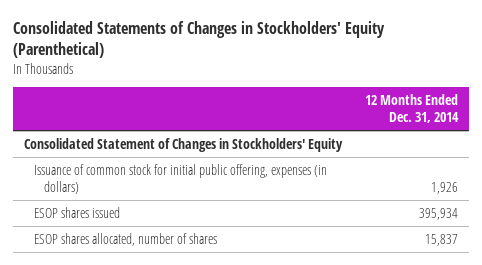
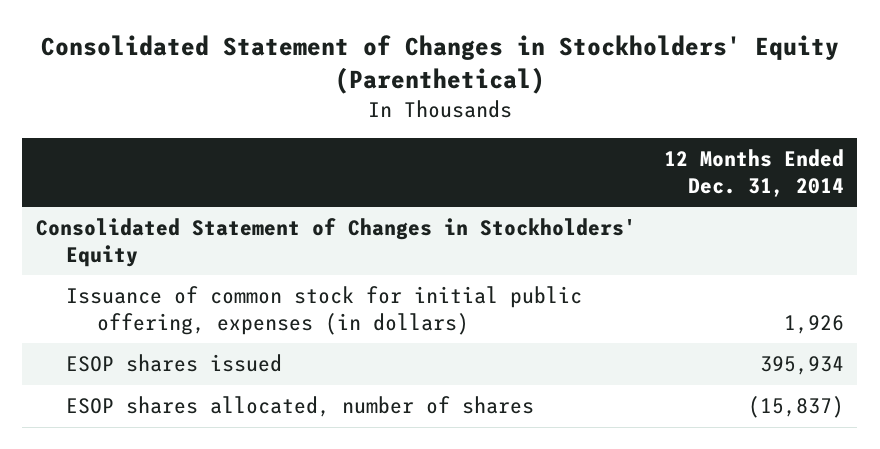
- Consolidated Statements of Changes in Stockholders' Equity (Parenthetical)
+ Consolidated Statement of Changes in Stockholders' Equity (Parenthetical)
- ESOP shares allocated, number of shares | 15,837
+ ESOP shares allocated, number of shares | (15,837)

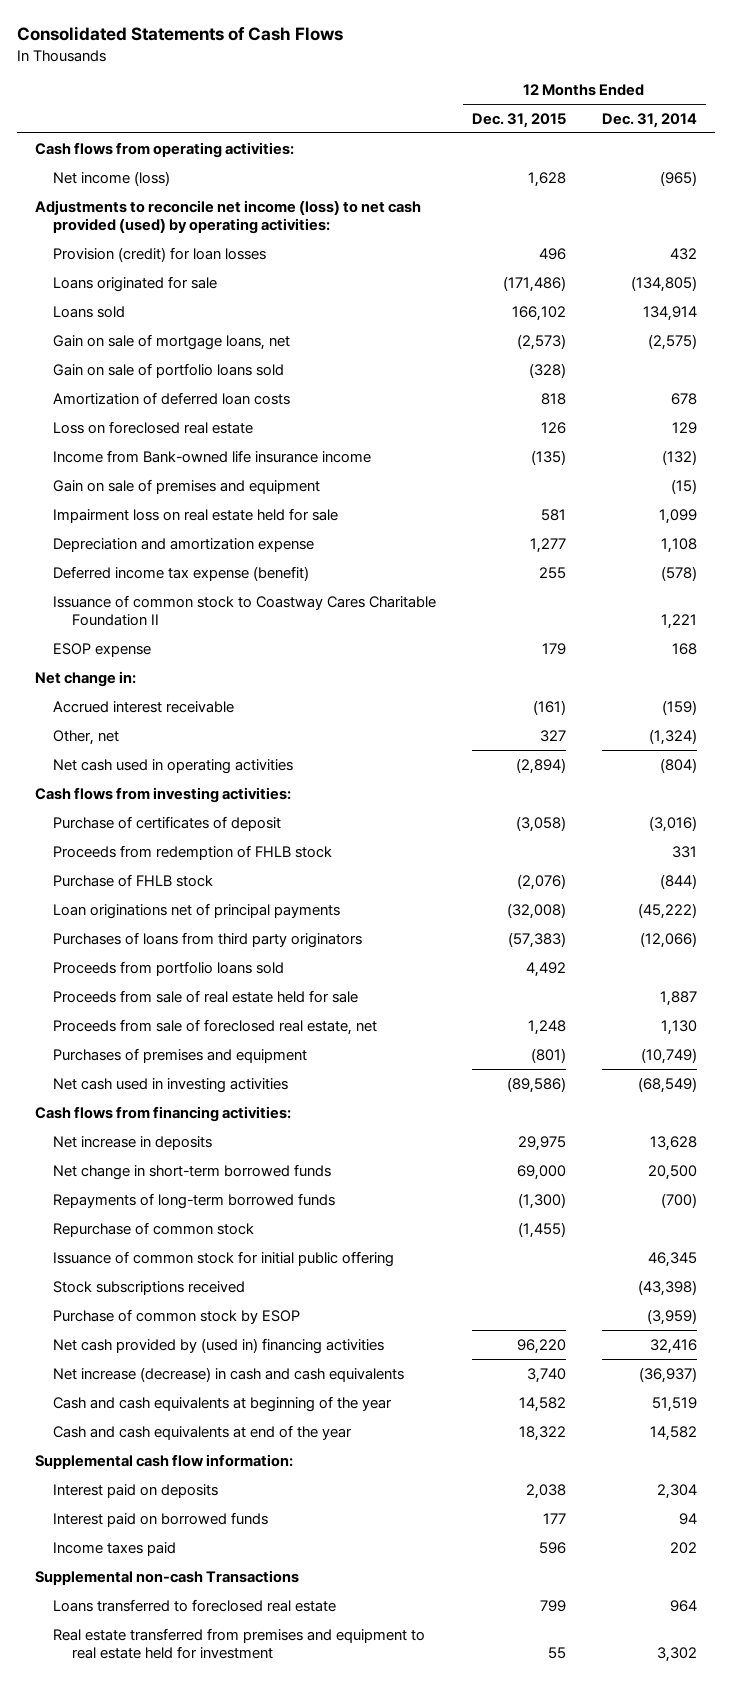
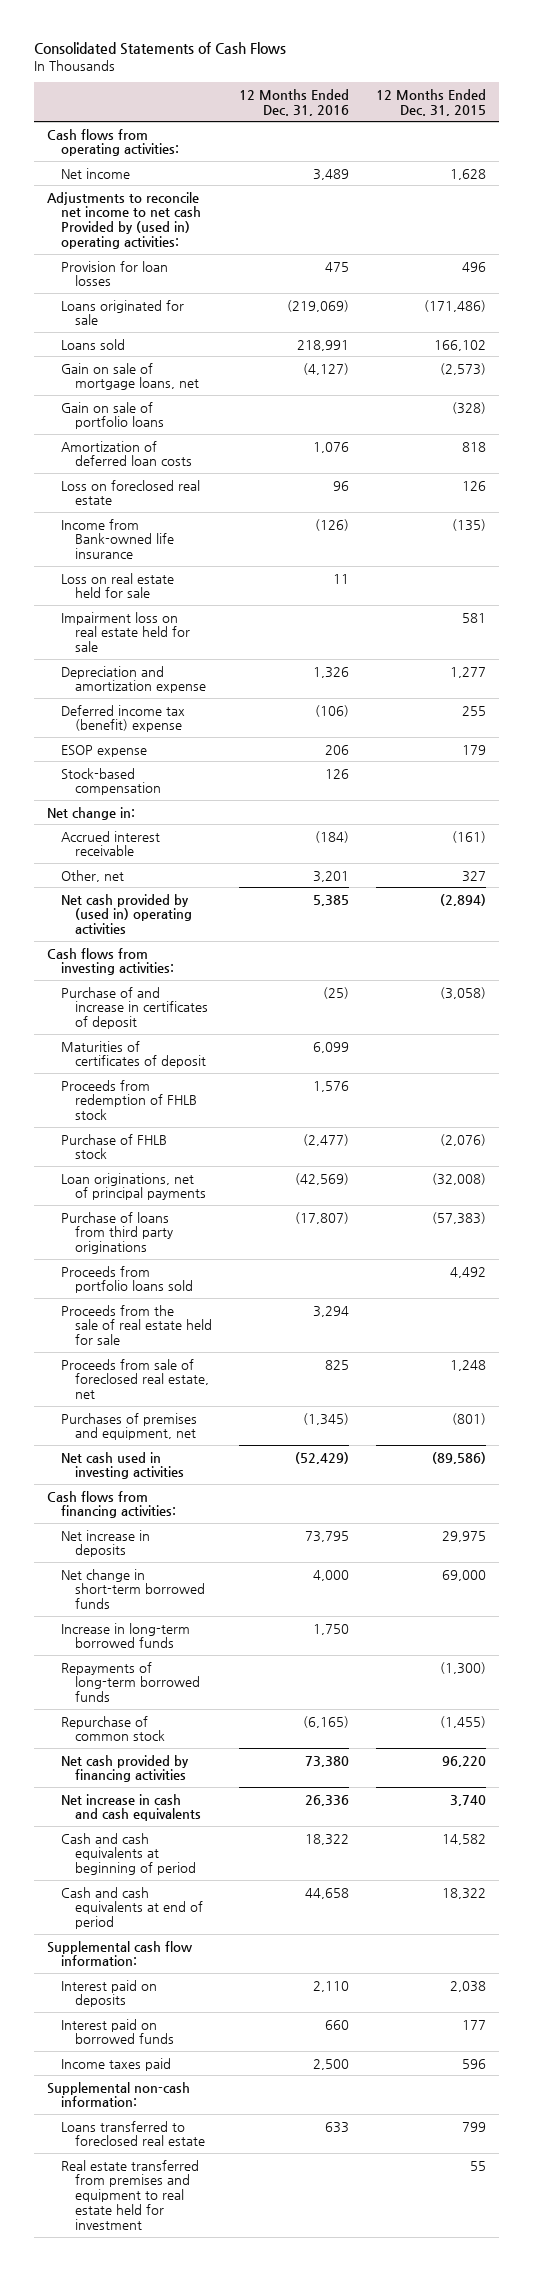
- | 12 Months Ended Dec. 31, 2015 | 12 Months Ended Dec. 31, 2014
+ | 12 Months Ended Dec. 31, 2016 | 12 Months Ended Dec. 31, 2015
- Net income (loss) | 1,628 | (965)
- Adjustments to reconcile net income (loss) to net cash provided (used) by operating activities:
- Provision (credit) for loan losses | 496 | 432
+ Net income | 3,489 | 1,628
+ Adjustments to reconcile net income to net cash Provided by (used in) operating activities:
+ Provision for loan losses | 475 | 496
- Gain on sale of portfolio loans sold | (328) |
+ Gain on sale of portfolio loans | | (328)
- Income from Bank-owned life insurance income | (135) | (132)
- Gain on sale of premises and equipment | | (15)
+ Income from Bank-owned life insurance | (126) | (135)
+ Loss on real estate held for sale | 11 |
- Deferred income tax expense (benefit) | 255 | (578)
- Issuance of common stock to Coastway Cares Charitable Foundation II | | 1,221
+ Deferred income tax (benefit) expense | (106) | 255
+ Stock-based compensation | 126 |
- Net cash used in operating activities | (2,894) | (804)
+ Net cash provided by (used in) operating activities | 5,385 | (2,894)
- Purchase of certificates of deposit | (3,058) | (3,016)
+ Purchase of and increase in certificates of deposit | (25) | (3,058)
+ Maturities of certificates of deposit | 6,099 |
- Loan originations net of principal payments | (32,008) | (45,222)
- Purchases of loans from third party originators | (57,383) | (12,066)
+ Loan originations, net of principal payments | (42,569) | (32,008)
+ Purchase of loans from third party originations | (17,807) | (57,383)
- Proceeds from sale of real estate held for sale | | 1,887
+ Proceeds from the sale of real estate held for sale | 3,294 |
- Purchases of premises and equipment | (801) | (10,749)
+ Purchases of premises and equipment, net | (1,345) | (801)
+ Increase in long-term borrowed funds | 1,750 |
- Issuance of common stock for initial public offering | | 46,345
- Stock subscriptions received | | (43,398)
- Purchase of common stock by ESOP | | (3,959)
- Net cash provided by (used in) financing activities | 96,220 | 32,416
- Net increase (decrease) in cash and cash equivalents | 3,740 | (36,937)
- Cash and cash equivalents at beginning of the year | 14,582 | 51,519
- Cash and cash equivalents at end of the year | 18,322 | 14,582
+ Net cash provided by financing activities | 73,380 | 96,220
+ Net increase in cash and cash equivalents | 26,336 | 3,740
+ Cash and cash equivalents at beginning of period | 18,322 | 14,582
+ Cash and cash equivalents at end of period | 44,658 | 18,322
- Supplemental non-cash Transactions
+ Supplemental non-cash information:

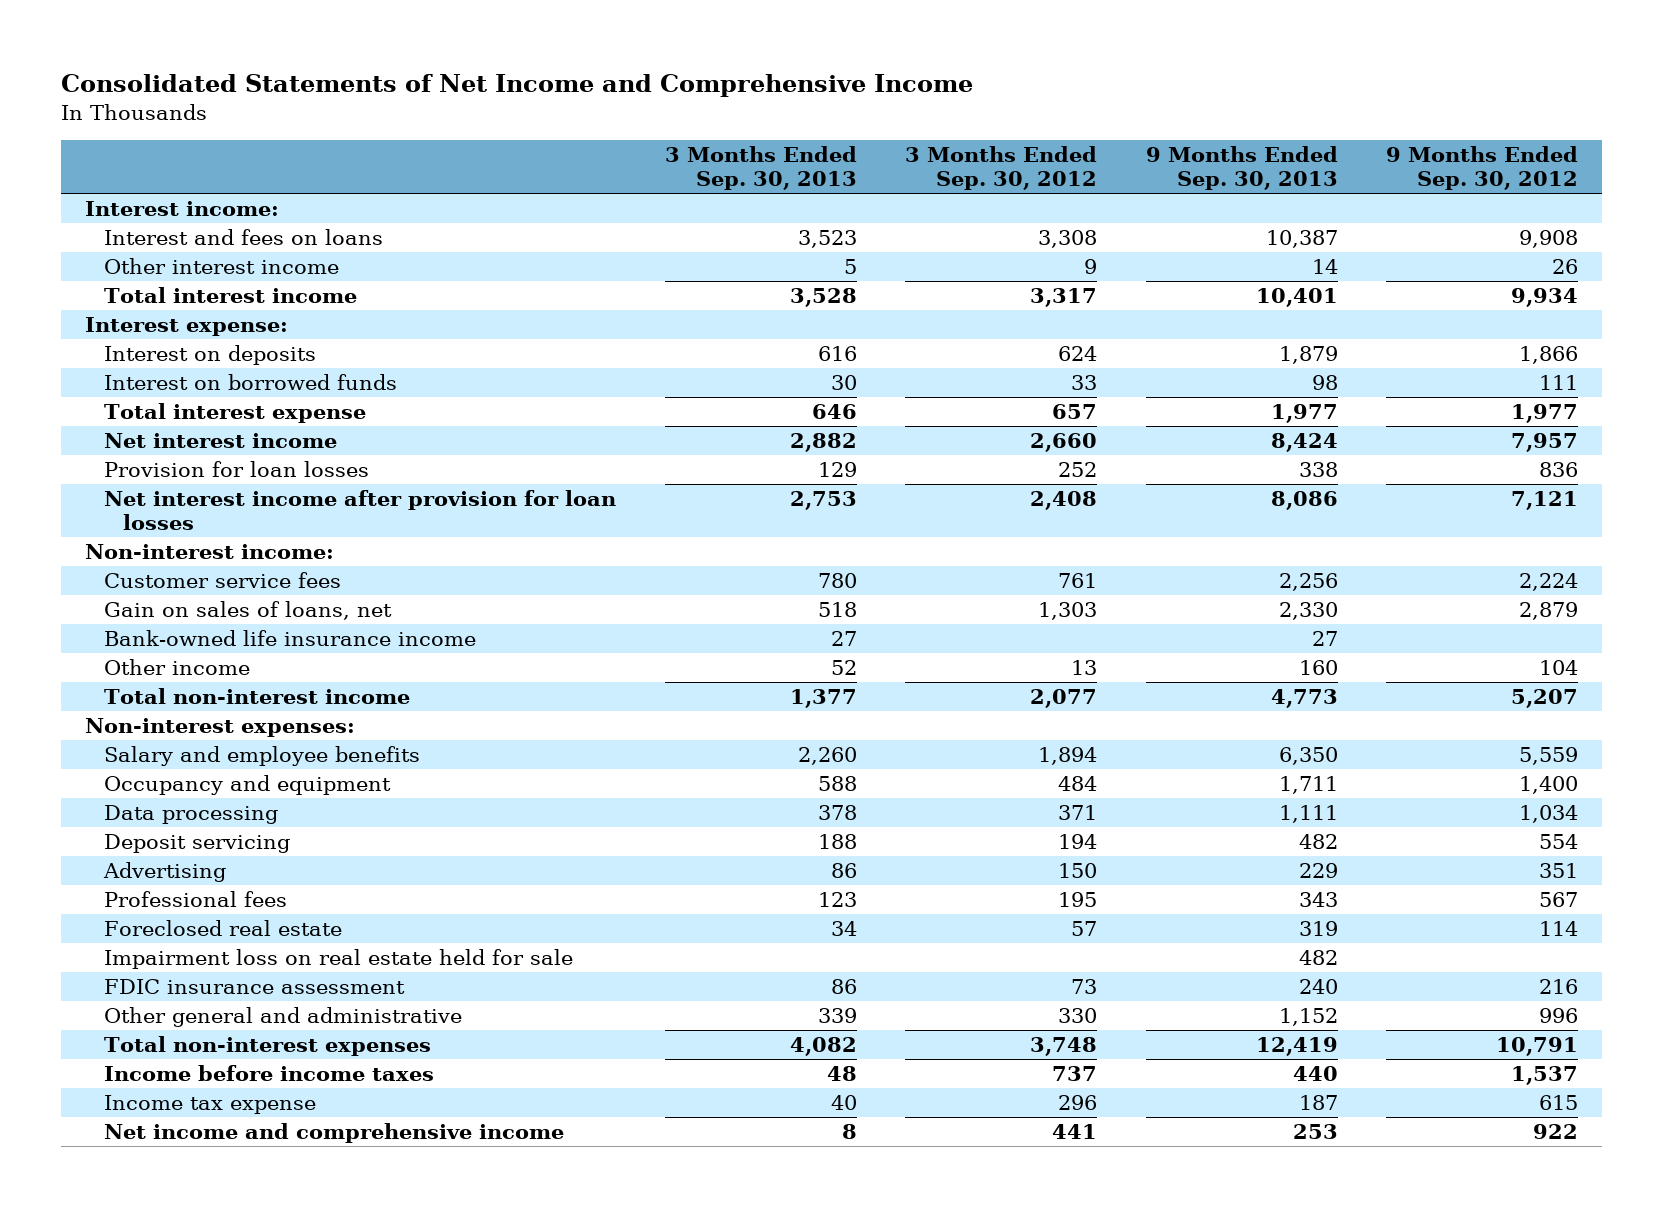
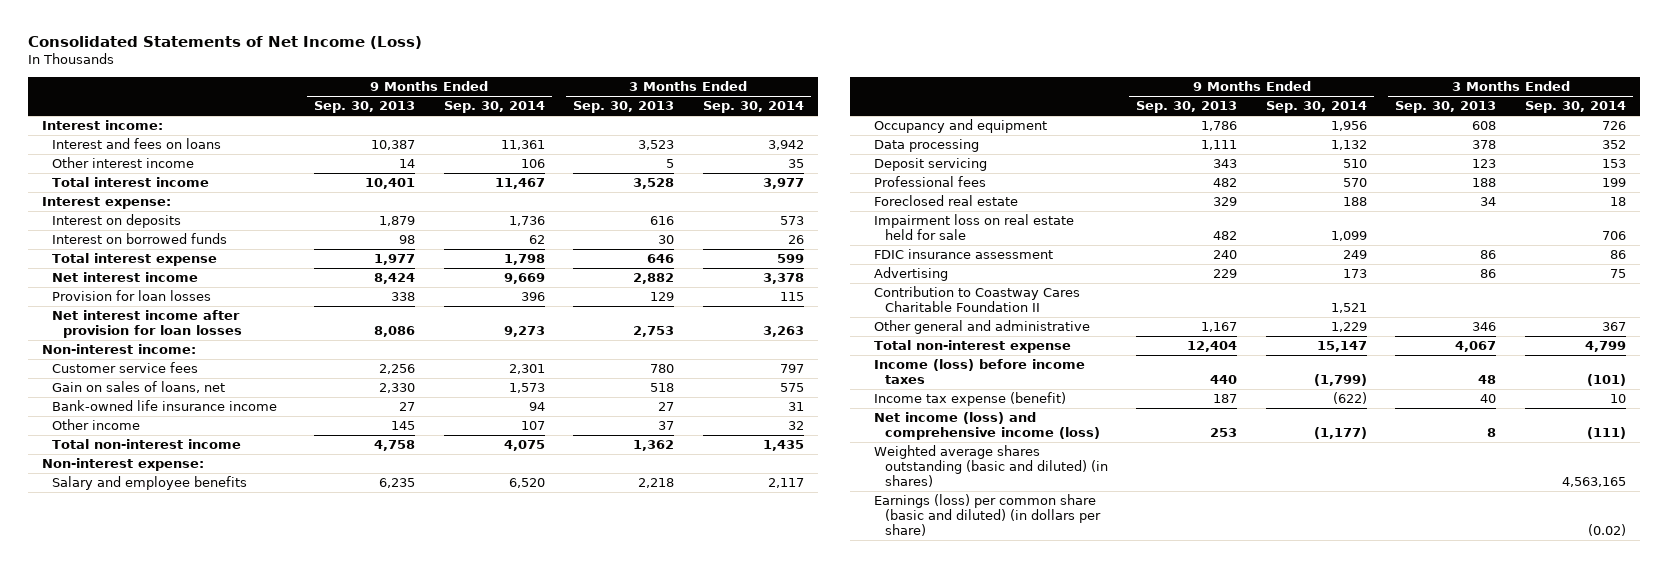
- Consolidated Statements of Net Income and Comprehensive Income
+ Consolidated Statements of Net Income (Loss)
- | 3 Months Ended Sep. 30, 2013 | 3 Months Ended Sep. 30, 2012 | 9 Months Ended Sep. 30, 2013 | 9 Months Ended Sep. 30, 2012
+ | 9 Months Ended Sep. 30, 2013 | 9 Months Ended Sep. 30, 2014 | 3 Months Ended Sep. 30, 2013 | 3 Months Ended Sep. 30, 2014
- Other income | 52 | 13 | 160 | 104
- Total non-interest income | 1,377 | 2,077 | 4,773 | 5,207
- Non-interest expenses:
- Salary and employee benefits | 2,260 | 1,894 | 6,350 | 5,559
- Occupancy and equipment | 588 | 484 | 1,711 | 1,400
+ Other income | 145 | 107 | 37 | 32
+ Total non-interest income | 4,758 | 4,075 | 1,362 | 1,435
+ Non-interest expense:
+ Salary and employee benefits | 6,235 | 6,520 | 2,218 | 2,117
+ Occupancy and equipment | 1,786 | 1,956 | 608 | 726
- Deposit servicing | 188 | 194 | 482 | 554
- Professional fees | 123 | 195 | 343 | 567
- Foreclosed real estate | 34 | 57 | 319 | 114
+ Deposit servicing | 343 | 510 | 123 | 153
+ Professional fees | 482 | 570 | 188 | 199
+ Foreclosed real estate | 329 | 188 | 34 | 18
- Other general and administrative | 339 | 330 | 1,152 | 996
- Total non-interest expenses | 4,082 | 3,748 | 12,419 | 10,791
- Income before income taxes | 48 | 737 | 440 | 1,537
- Income tax expense | 40 | 296 | 187 | 615
- Net income and comprehensive income | 8 | 441 | 253 | 922
moved down: Advertising | 229 | 173 | 86 | 75
+ Contribution to Coastway Cares Charitable Foundation II | | 1,521 | |
+ Other general and administrative | 1,167 | 1,229 | 346 | 367
+ Total non-interest expense | 12,404 | 15,147 | 4,067 | 4,799
+ Income (loss) before income taxes | 440 | (1,799) | 48 | (101)
+ Income tax expense (benefit) | 187 | (622) | 40 | 10
+ Net income (loss) and comprehensive income (loss) | 253 | (1,177) | 8 | (111)
+ Weighted average shares outstanding (basic and diluted) (in shares) | | | | 4,563,165
+ Earnings (loss) per common share (basic and diluted) (in dollars per share) | | | | (0.02)

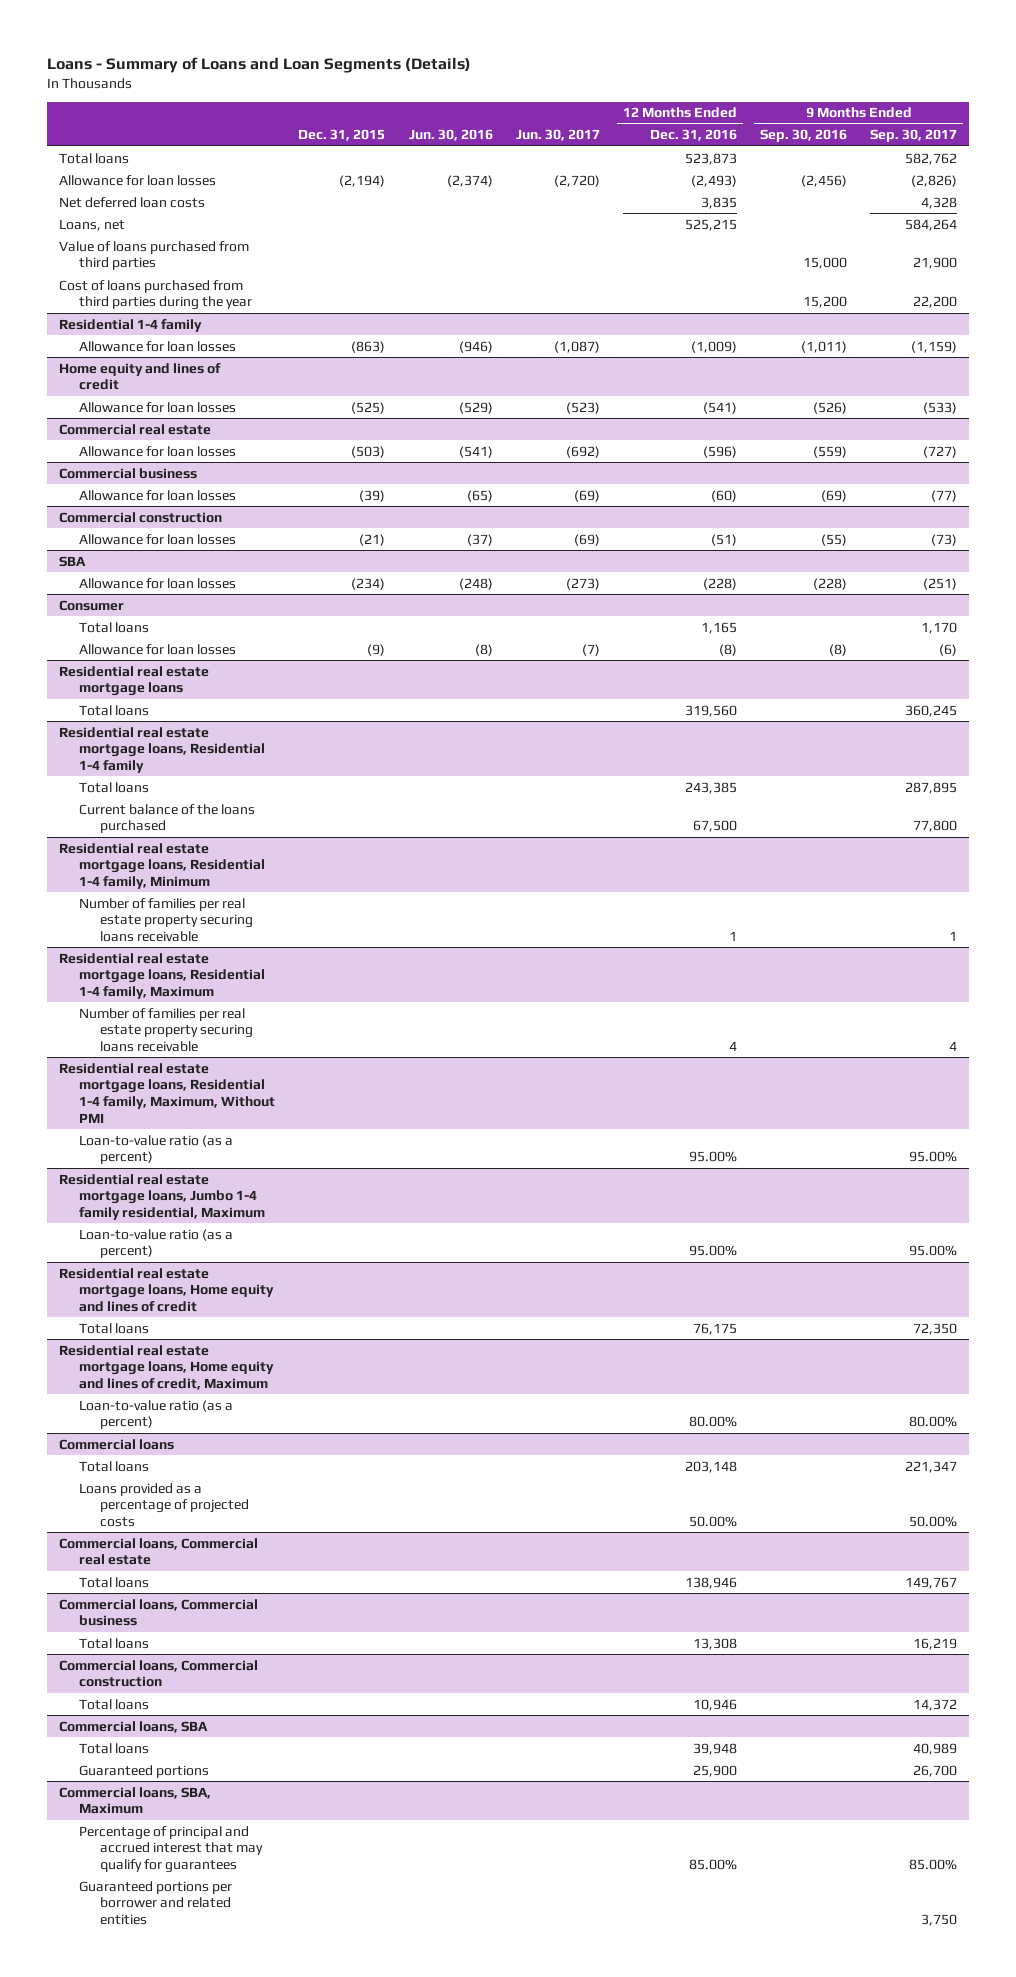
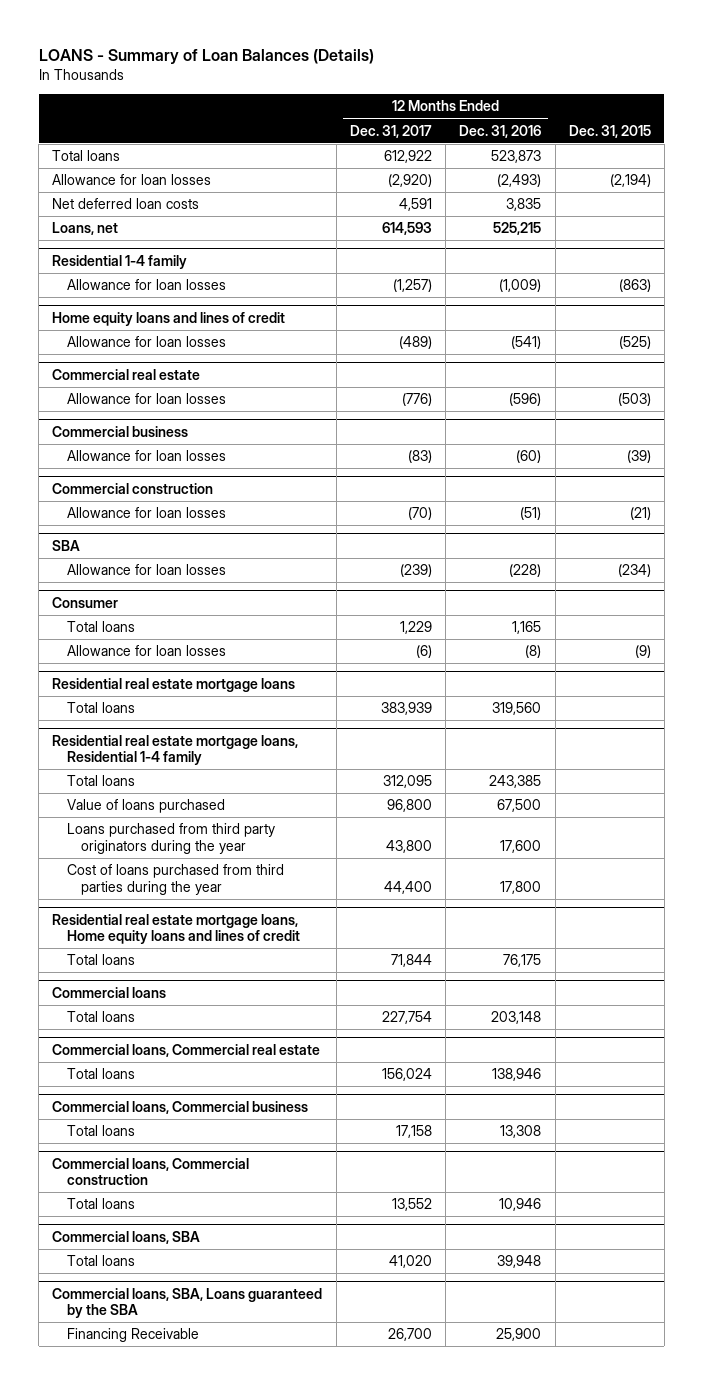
- Loans - Summary of Loans and Loan Segments (Details)
+ LOANS - Summary of Loan Balances (Details)
- | Dec. 31, 2015 | Jun. 30, 2016 | Jun. 30, 2017 | 12 Months Ended Dec. 31, 2016 | 9 Months Ended Sep. 30, 2016 | 9 Months Ended Sep. 30, 2017
+ | 12 Months Ended Dec. 31, 2017 | 12 Months Ended Dec. 31, 2016 | Dec. 31, 2015
- Value of loans purchased from third parties | | | | | 15,000 | 21,900
- Cost of loans purchased from third parties during the year | | | | | 15,200 | 22,200
- Home equity and lines of credit
+ Home equity loans and lines of credit
@ Residential real estate mortgage loans, Residential 1-4 family
- Current balance of the loans purchased | | | | 67,500 | | 77,800
- Residential real estate mortgage loans, Residential 1-4 family, Minimum
- Number of families per real estate property securing loans receivable | | | | 1 | | 1
- Residential real estate mortgage loans, Residential 1-4 family, Maximum
- Number of families per real estate property securing loans receivable | | | | 4 | | 4
- Residential real estate mortgage loans, Residential 1-4 family, Maximum, Without PMI
- Loan-to-value ratio (as a percent) | | | | 95.00% | | 95.00%
- Residential real estate mortgage loans, Jumbo 1-4 family residential, Maximum
- Loan-to-value ratio (as a percent) | | | | 95.00% | | 95.00%
- Residential real estate mortgage loans, Home equity and lines of credit
@ Residential real estate mortgage loans, Residential 1-4 family
+ Value of loans purchased | 96,800 | 67,500 |
+ Loans purchased from third party originators during the year | 43,800 | 17,600 |
+ Cost of loans purchased from third parties during the year | 44,400 | 17,800 |
+ Residential real estate mortgage loans, Home equity loans and lines of credit
- Residential real estate mortgage loans, Home equity and lines of credit, Maximum
- Loan-to-value ratio (as a percent) | | | | 80.00% | | 80.00%
@ Commercial loans
- Loans provided as a percentage of projected costs | | | | 50.00% | | 50.00%
@ Commercial loans, SBA
- Guaranteed portions | | | | 25,900 | | 26,700
- Commercial loans, SBA, Maximum
- Percentage of principal and accrued interest that may qualify for guarantees | | | | 85.00% | | 85.00%
- Guaranteed portions per borrower and related entities | | | | | | 3,750
+ Commercial loans, SBA, Loans guaranteed by the SBA
+ Financing Receivable | 26,700 | 25,900 |

